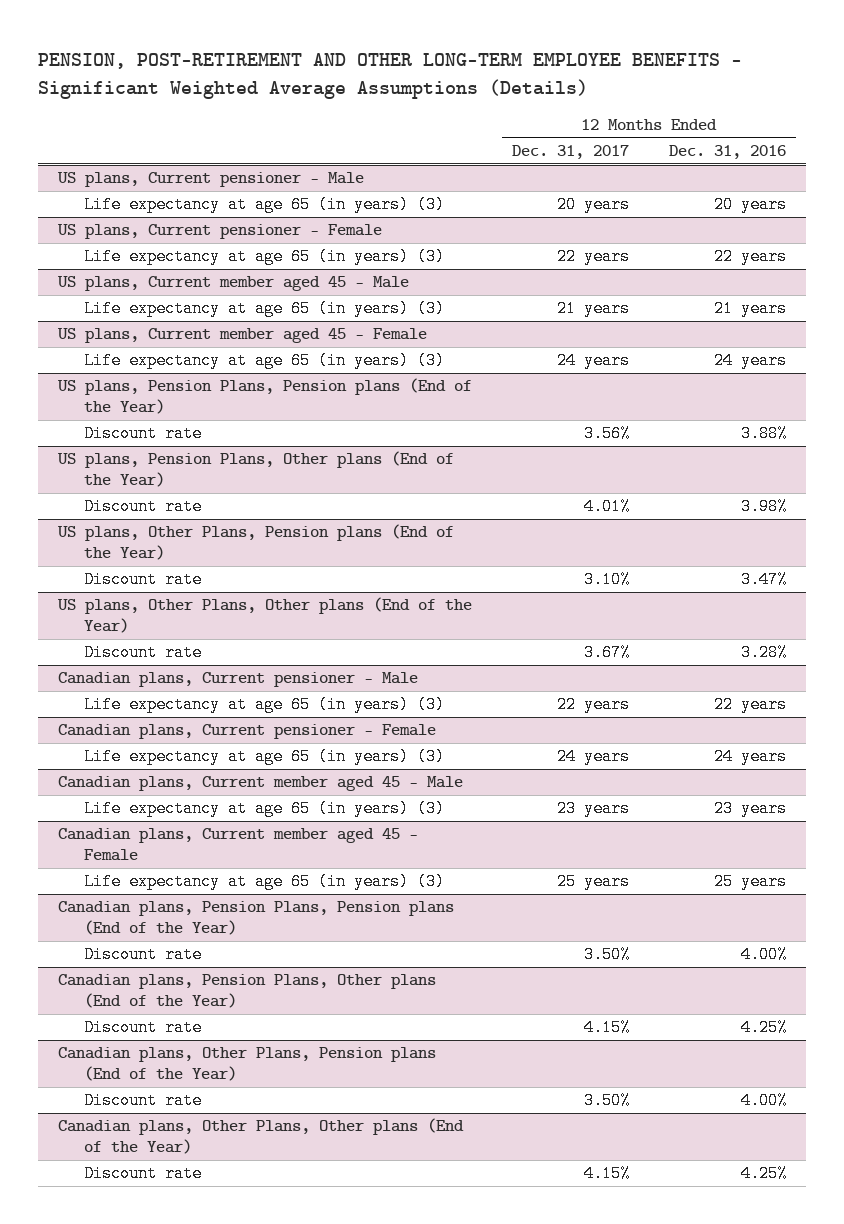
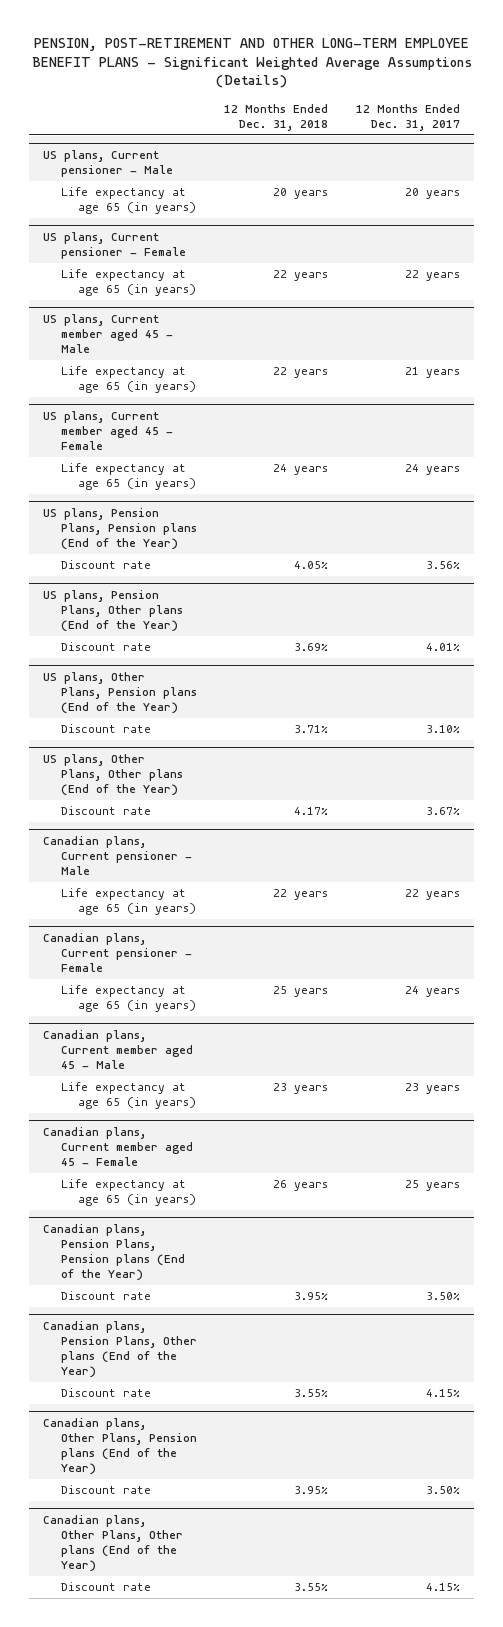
- PENSION, POST-RETIREMENT AND OTHER LONG-TERM EMPLOYEE BENEFITS - Significant Weighted Average Assumptions (Details)
+ PENSION, POST-RETIREMENT AND OTHER LONG-TERM EMPLOYEE BENEFIT PLANS - Significant Weighted Average Assumptions (Details)
- | 12 Months Ended Dec. 31, 2017 | 12 Months Ended Dec. 31, 2016
+ | 12 Months Ended Dec. 31, 2018 | 12 Months Ended Dec. 31, 2017
@ US plans, Current pensioner - Male
- Life expectancy at age 65 (in years) (3) | 20 years | 20 years
+ Life expectancy at age 65 (in years) | 20 years | 20 years
@ US plans, Current pensioner - Female
- Life expectancy at age 65 (in years) (3) | 22 years | 22 years
+ Life expectancy at age 65 (in years) | 22 years | 22 years
@ US plans, Current member aged 45 - Male
- Life expectancy at age 65 (in years) (3) | 21 years | 21 years
+ Life expectancy at age 65 (in years) | 22 years | 21 years
@ US plans, Current member aged 45 - Female
- Life expectancy at age 65 (in years) (3) | 24 years | 24 years
+ Life expectancy at age 65 (in years) | 24 years | 24 years
@ Canadian plans, Current pensioner - Male
- Life expectancy at age 65 (in years) (3) | 22 years | 22 years
+ Life expectancy at age 65 (in years) | 22 years | 22 years
@ Canadian plans, Current pensioner - Female
- Life expectancy at age 65 (in years) (3) | 24 years | 24 years
+ Life expectancy at age 65 (in years) | 25 years | 24 years
@ Canadian plans, Current member aged 45 - Male
- Life expectancy at age 65 (in years) (3) | 23 years | 23 years
+ Life expectancy at age 65 (in years) | 23 years | 23 years
@ Canadian plans, Current member aged 45 - Female
- Life expectancy at age 65 (in years) (3) | 25 years | 25 years
+ Life expectancy at age 65 (in years) | 26 years | 25 years

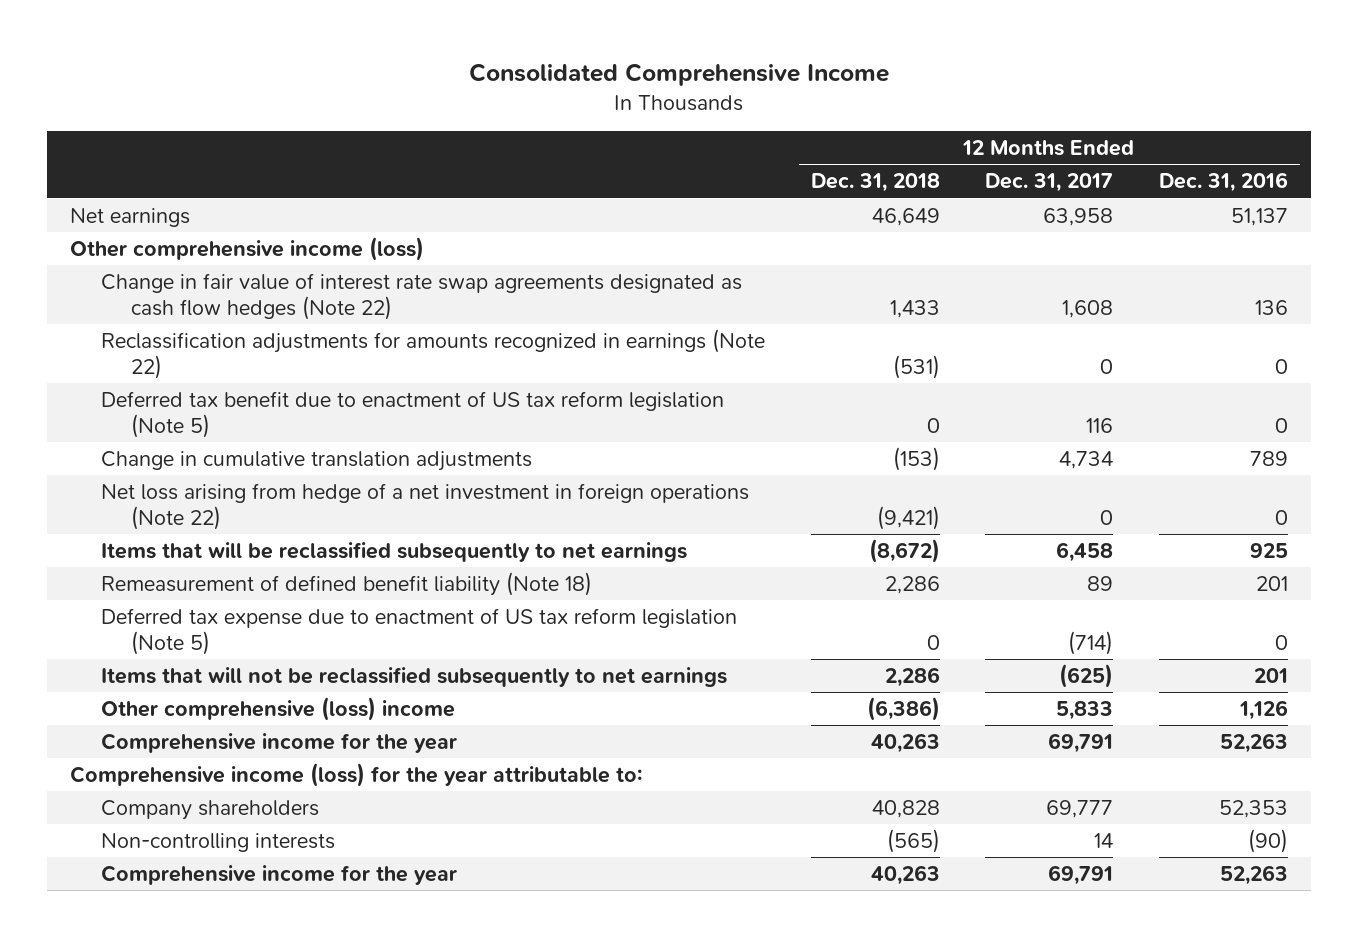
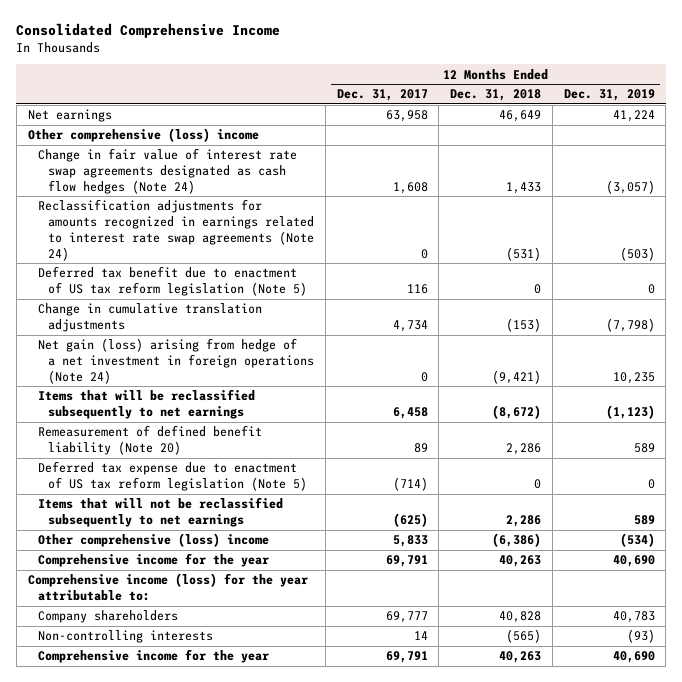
- | 12 Months Ended Dec. 31, 2018 | 12 Months Ended Dec. 31, 2017 | 12 Months Ended Dec. 31, 2016
+ | 12 Months Ended Dec. 31, 2017 | 12 Months Ended Dec. 31, 2018 | 12 Months Ended Dec. 31, 2019
- Other comprehensive income (loss)
- Change in fair value of interest rate swap agreements designated as cash flow hedges (Note 22) | 1,433 | 1,608 | 136
- Reclassification adjustments for amounts recognized in earnings (Note 22) | (531) | 0 | 0
+ Other comprehensive (loss) income
+ Change in fair value of interest rate swap agreements designated as cash flow hedges (Note 24) | 1,608 | 1,433 | (3,057)
+ Reclassification adjustments for amounts recognized in earnings related to interest rate swap agreements (Note 24) | 0 | (531) | (503)
- Net loss arising from hedge of a net investment in foreign operations (Note 22) | (9,421) | 0 | 0
+ Net gain (loss) arising from hedge of a net investment in foreign operations (Note 24) | 0 | (9,421) | 10,235
- Remeasurement of defined benefit liability (Note 18) | 2,286 | 89 | 201
+ Remeasurement of defined benefit liability (Note 20) | 89 | 2,286 | 589

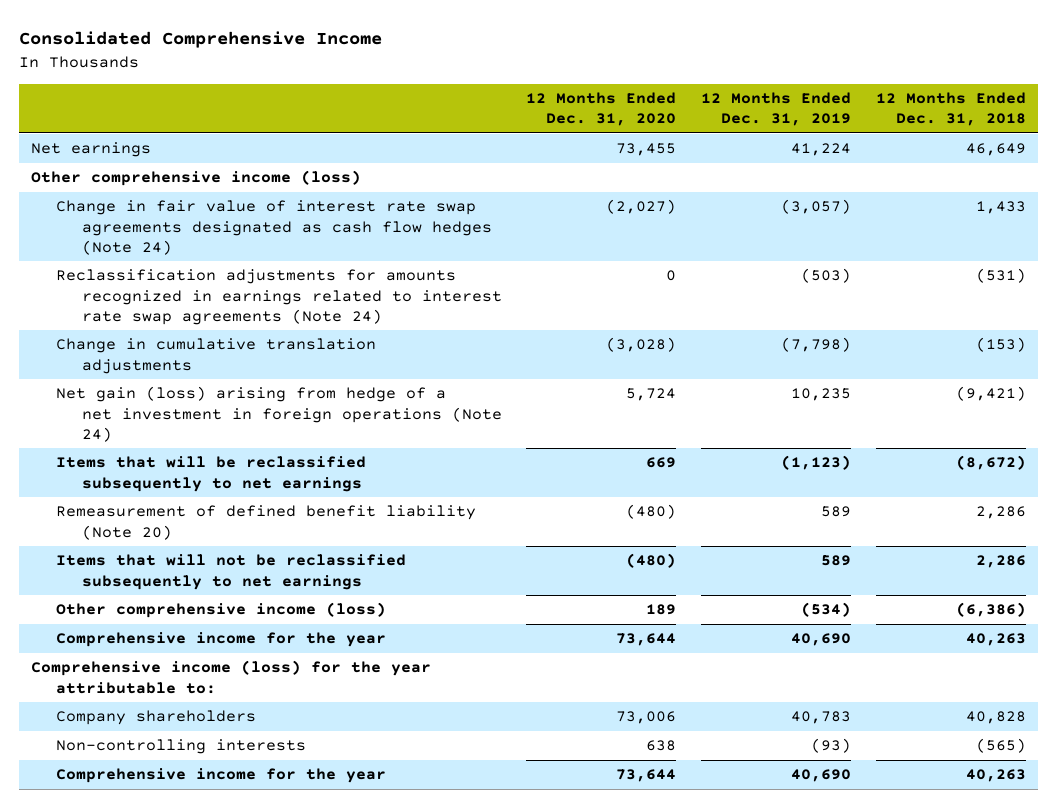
- | 12 Months Ended Dec. 31, 2017 | 12 Months Ended Dec. 31, 2018 | 12 Months Ended Dec. 31, 2019
+ | 12 Months Ended Dec. 31, 2020 | 12 Months Ended Dec. 31, 2019 | 12 Months Ended Dec. 31, 2018
- Other comprehensive (loss) income
+ Other comprehensive income (loss)
- Deferred tax benefit due to enactment of US tax reform legislation (Note 5) | 116 | 0 | 0
- Deferred tax expense due to enactment of US tax reform legislation (Note 5) | (714) | 0 | 0
- Other comprehensive (loss) income | 5,833 | (6,386) | (534)
+ Other comprehensive income (loss) | 189 | (534) | (6,386)

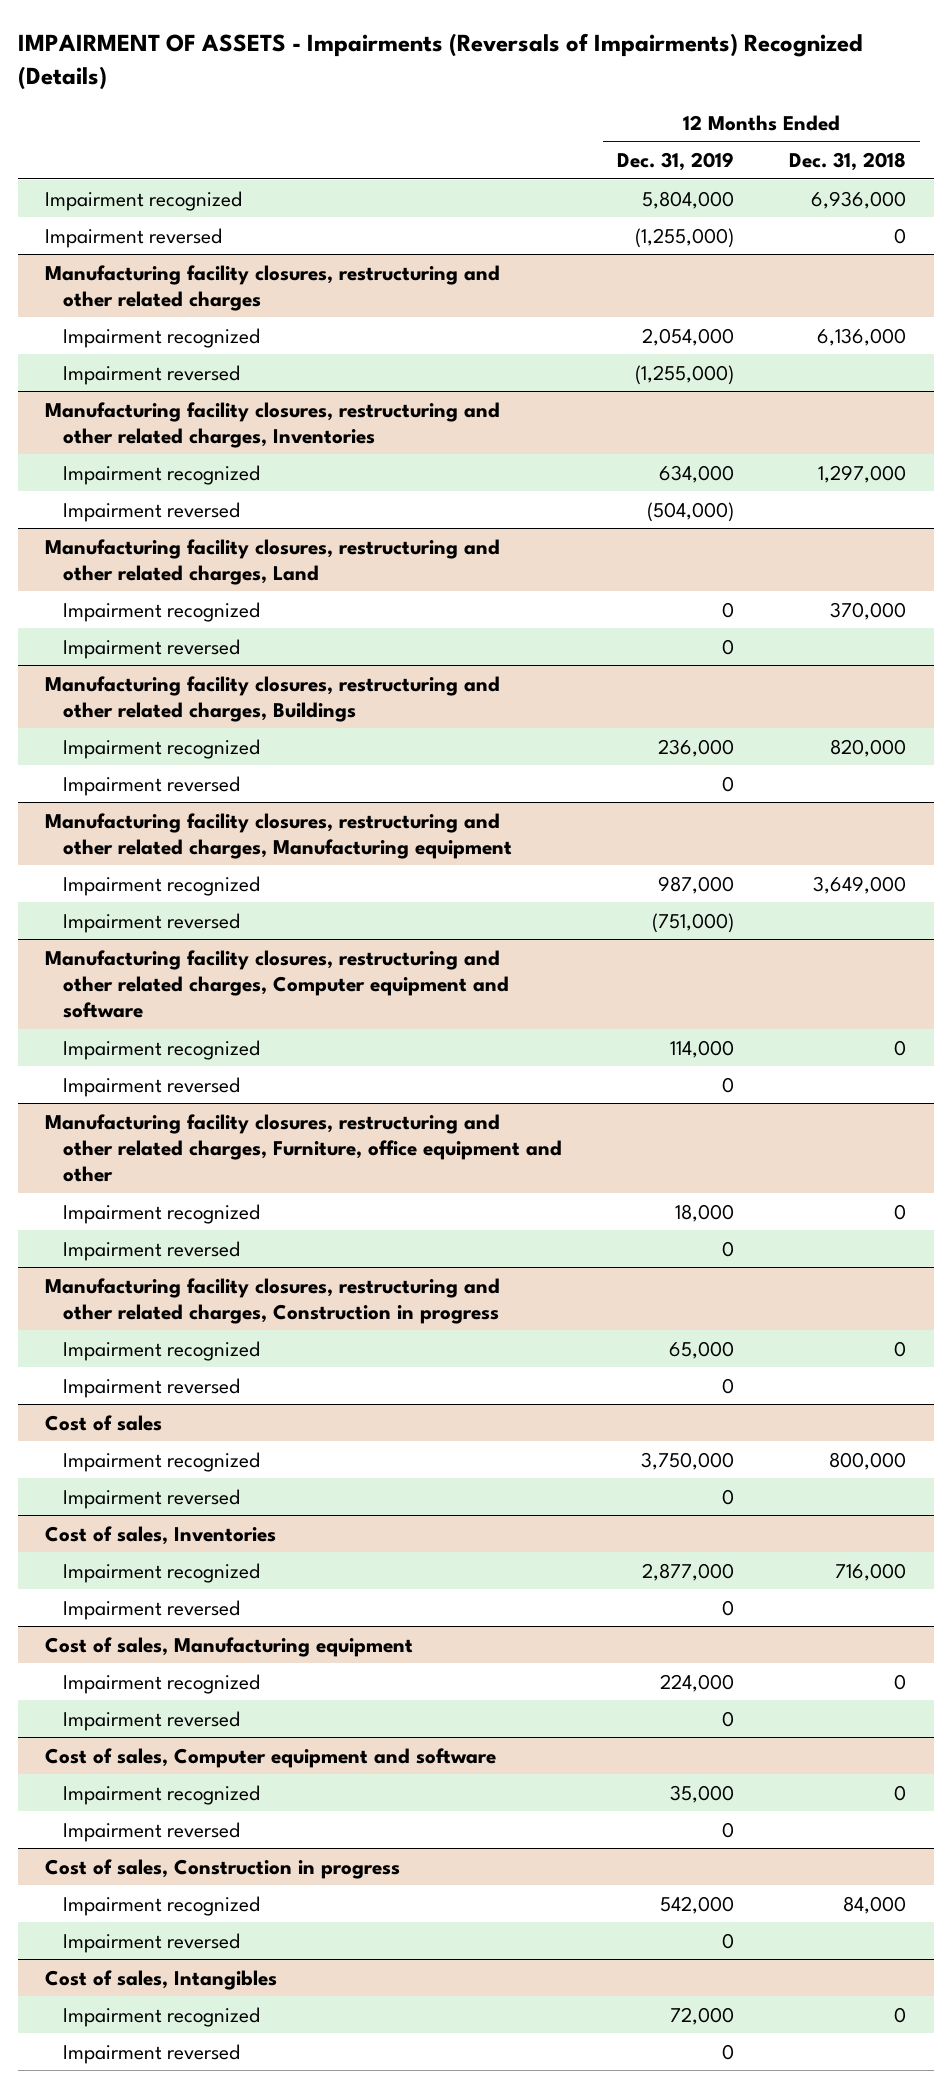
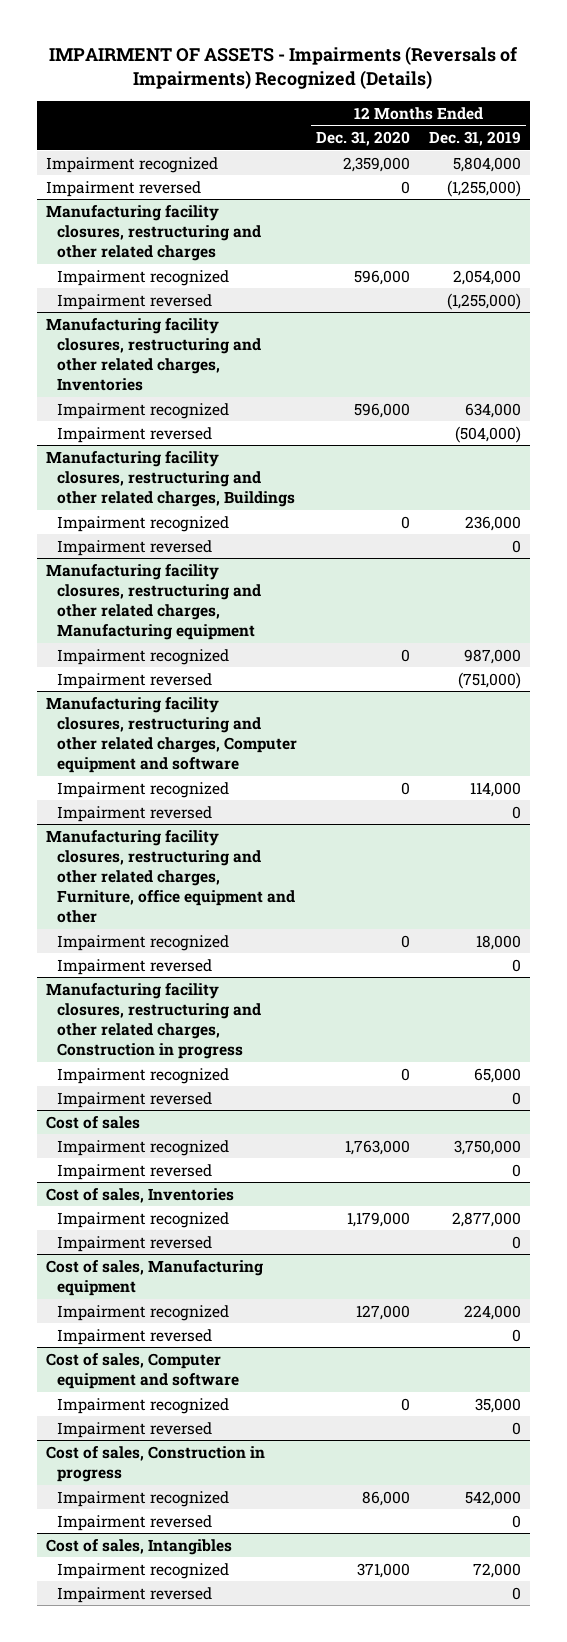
- | 12 Months Ended Dec. 31, 2019 | 12 Months Ended Dec. 31, 2018
+ | 12 Months Ended Dec. 31, 2020 | 12 Months Ended Dec. 31, 2019
- Manufacturing facility closures, restructuring and other related charges, Land
- Impairment recognized | 0 | 370,000
- Impairment reversed | 0 |

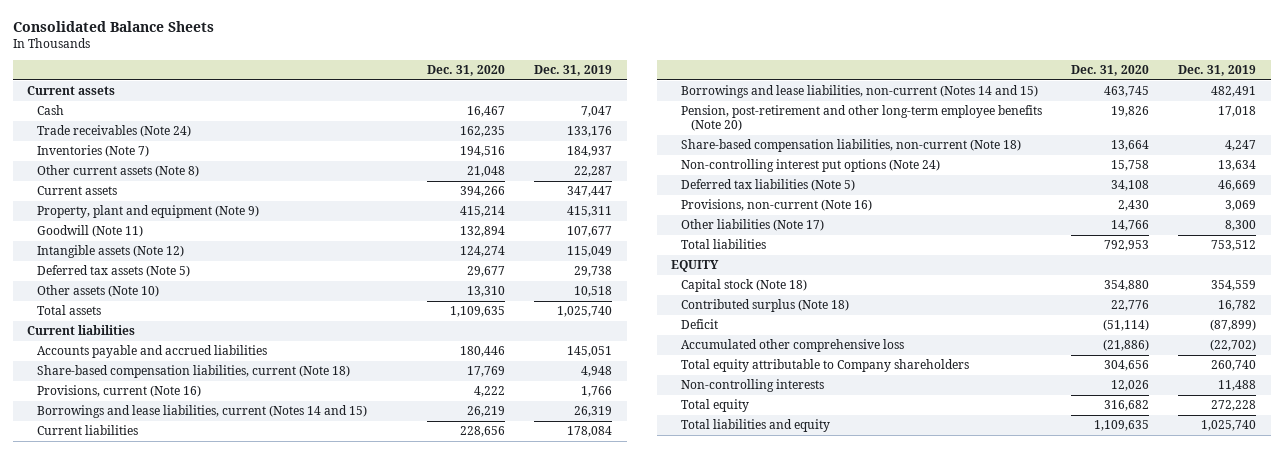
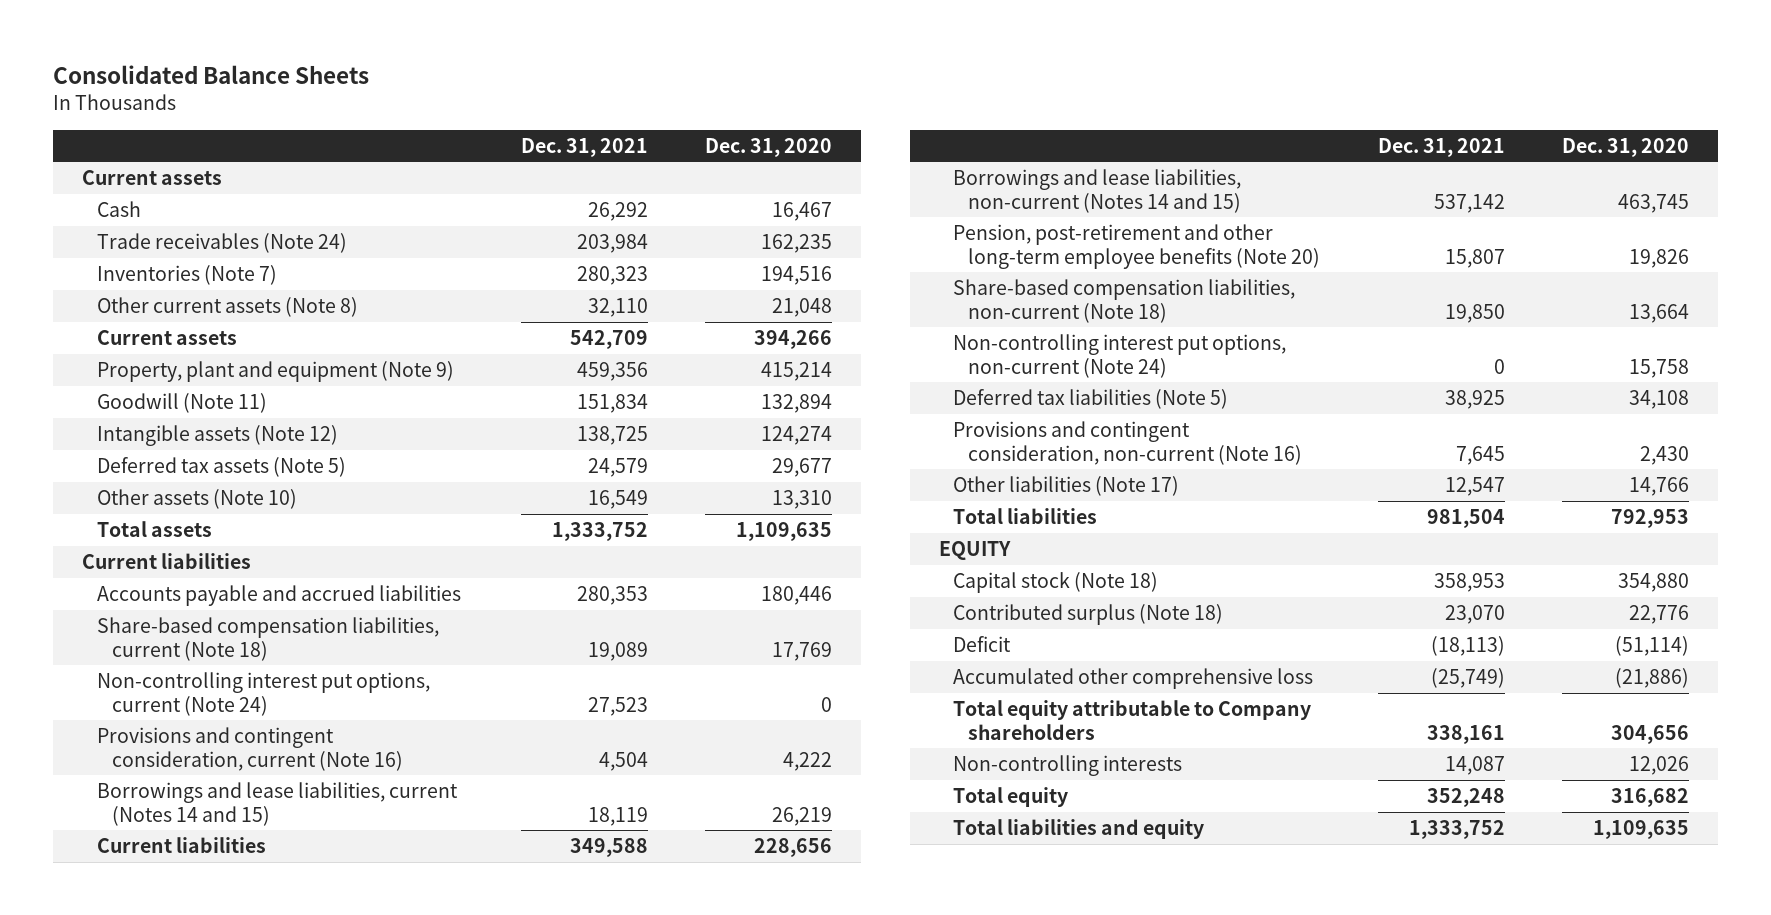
- | Dec. 31, 2020 | Dec. 31, 2019
+ | Dec. 31, 2021 | Dec. 31, 2020
- Provisions, current (Note 16) | 4,222 | 1,766
+ Non-controlling interest put options, current (Note 24) | 27,523 | 0
+ Provisions and contingent consideration, current (Note 16) | 4,504 | 4,222
- Non-controlling interest put options (Note 24) | 15,758 | 13,634
+ Non-controlling interest put options, non-current (Note 24) | 0 | 15,758
- Provisions, non-current (Note 16) | 2,430 | 3,069
+ Provisions and contingent consideration, non-current (Note 16) | 7,645 | 2,430

